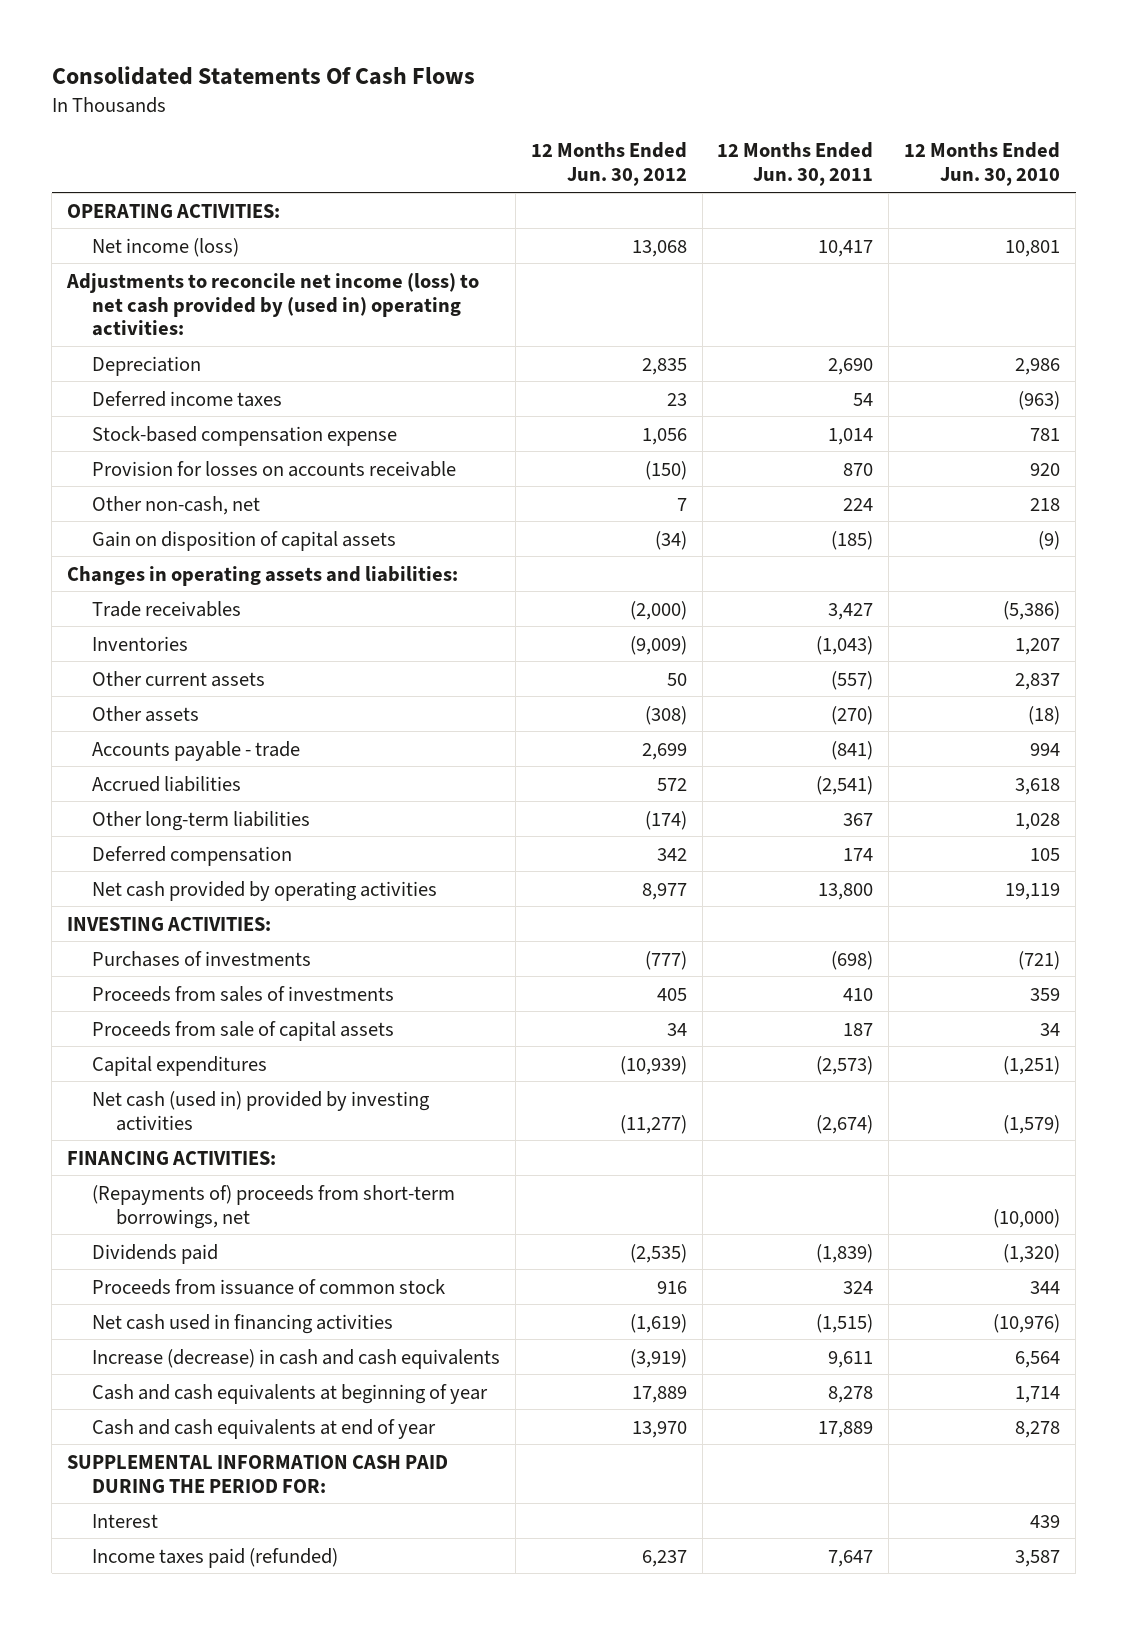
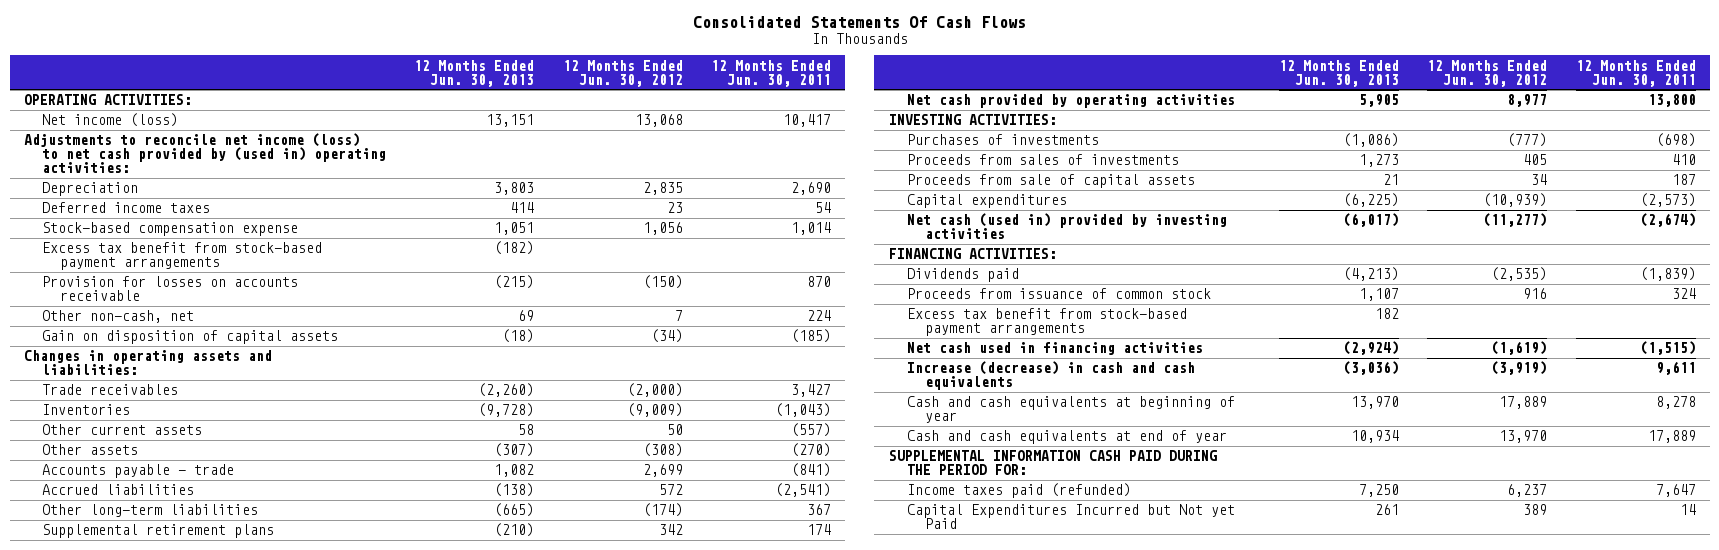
- | 12 Months Ended Jun. 30, 2012 | 12 Months Ended Jun. 30, 2011 | 12 Months Ended Jun. 30, 2010
+ | 12 Months Ended Jun. 30, 2013 | 12 Months Ended Jun. 30, 2012 | 12 Months Ended Jun. 30, 2011
+ Excess tax benefit from stock-based payment arrangements | (182) | |
- Deferred compensation | 342 | 174 | 105
+ Supplemental retirement plans | (210) | 342 | 174
- (Repayments of) proceeds from short-term borrowings, net | | | (10,000)
+ Excess tax benefit from stock-based payment arrangements | 182 | |
- Interest | | | 439
+ Capital Expenditures Incurred but Not yet Paid | 261 | 389 | 14

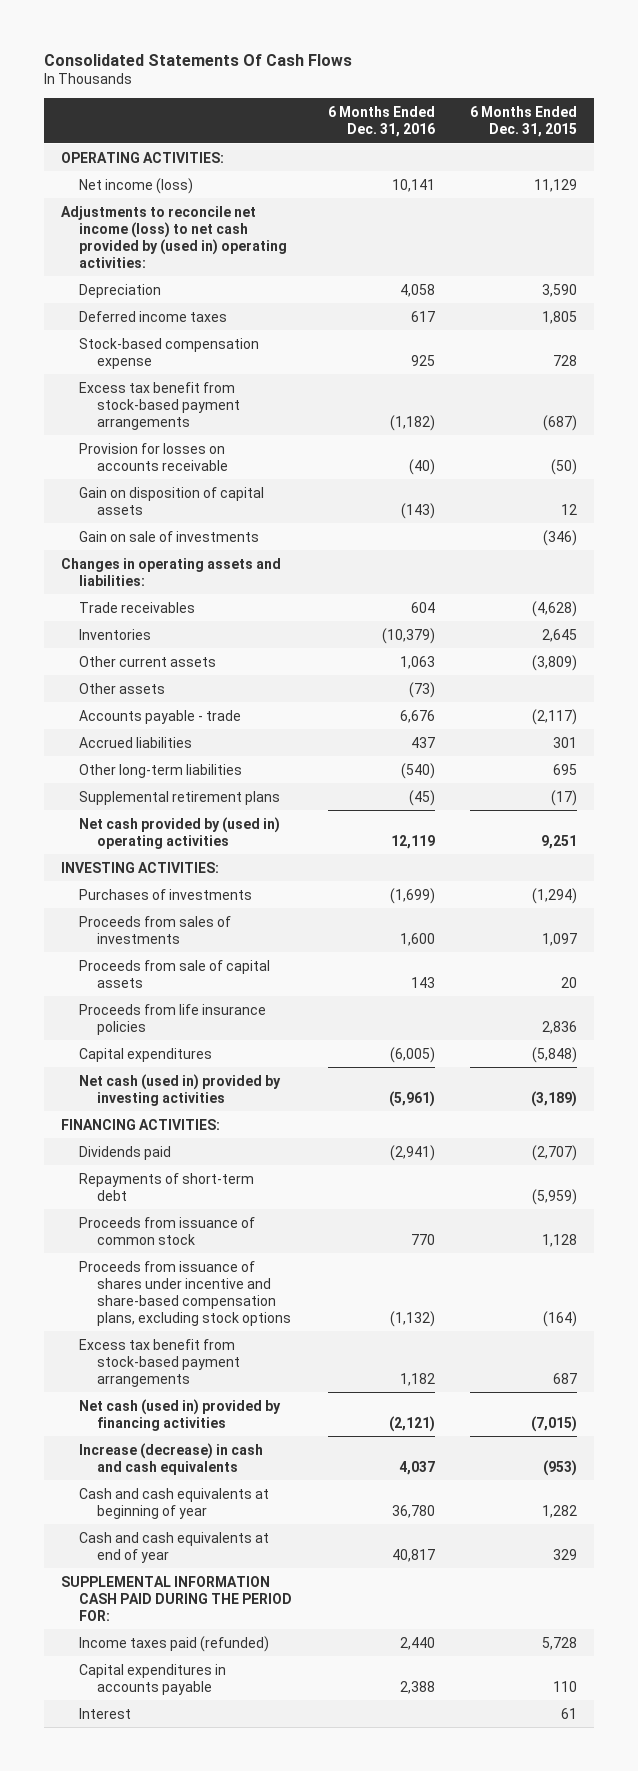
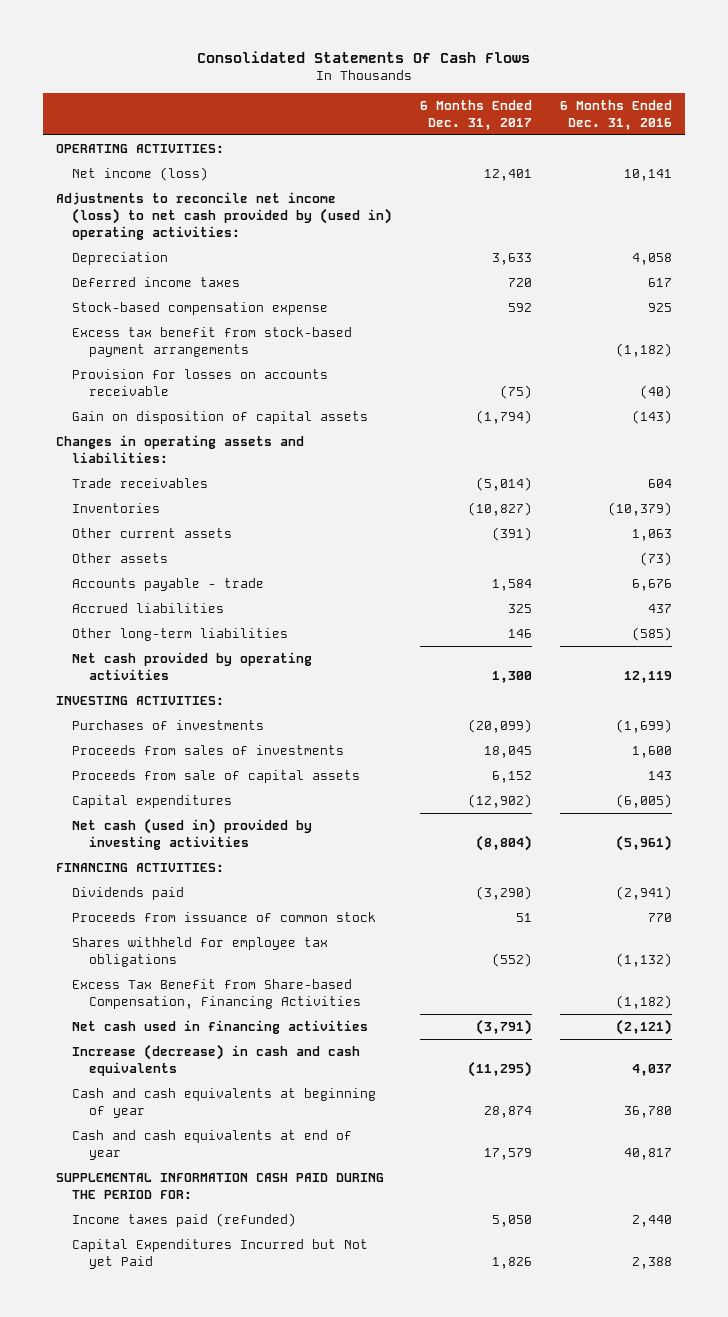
- | 6 Months Ended Dec. 31, 2016 | 6 Months Ended Dec. 31, 2015
+ | 6 Months Ended Dec. 31, 2017 | 6 Months Ended Dec. 31, 2016
- Gain on sale of investments | | (346)
- Other long-term liabilities | (540) | 695
- Supplemental retirement plans | (45) | (17)
- Net cash provided by (used in) operating activities | 12,119 | 9,251
+ Other long-term liabilities | 146 | (585)
+ Net cash provided by operating activities | 1,300 | 12,119
- Proceeds from life insurance policies | | 2,836
- Repayments of short-term debt | | (5,959)
- Proceeds from issuance of shares under incentive and share-based compensation plans, excluding stock options | (1,132) | (164)
- Excess tax benefit from stock-based payment arrangements | 1,182 | 687
- Net cash (used in) provided by financing activities | (2,121) | (7,015)
+ Shares withheld for employee tax obligations | (552) | (1,132)
+ Excess Tax Benefit from Share-based Compensation, Financing Activities | | (1,182)
+ Net cash used in financing activities | (3,791) | (2,121)
- Capital expenditures in accounts payable | 2,388 | 110
- Interest | | 61
+ Capital Expenditures Incurred but Not yet Paid | 1,826 | 2,388

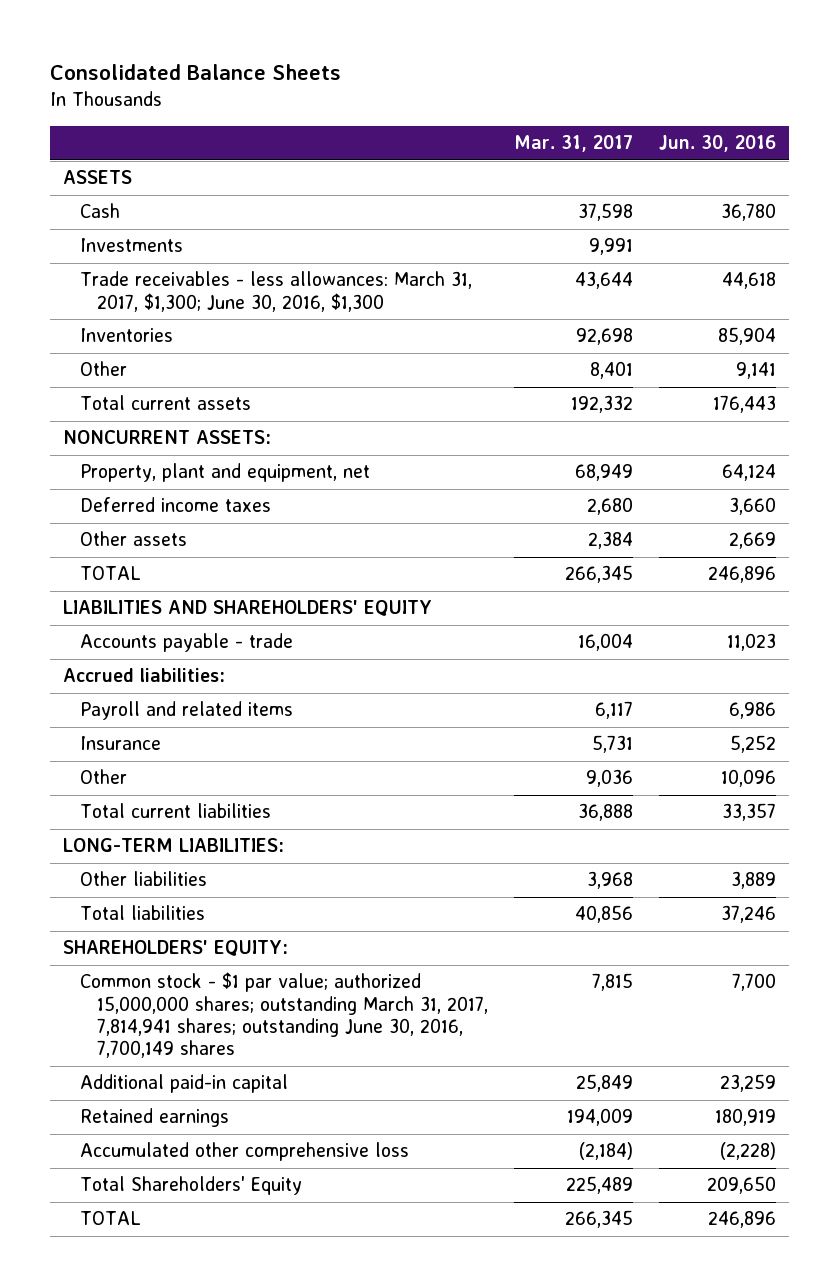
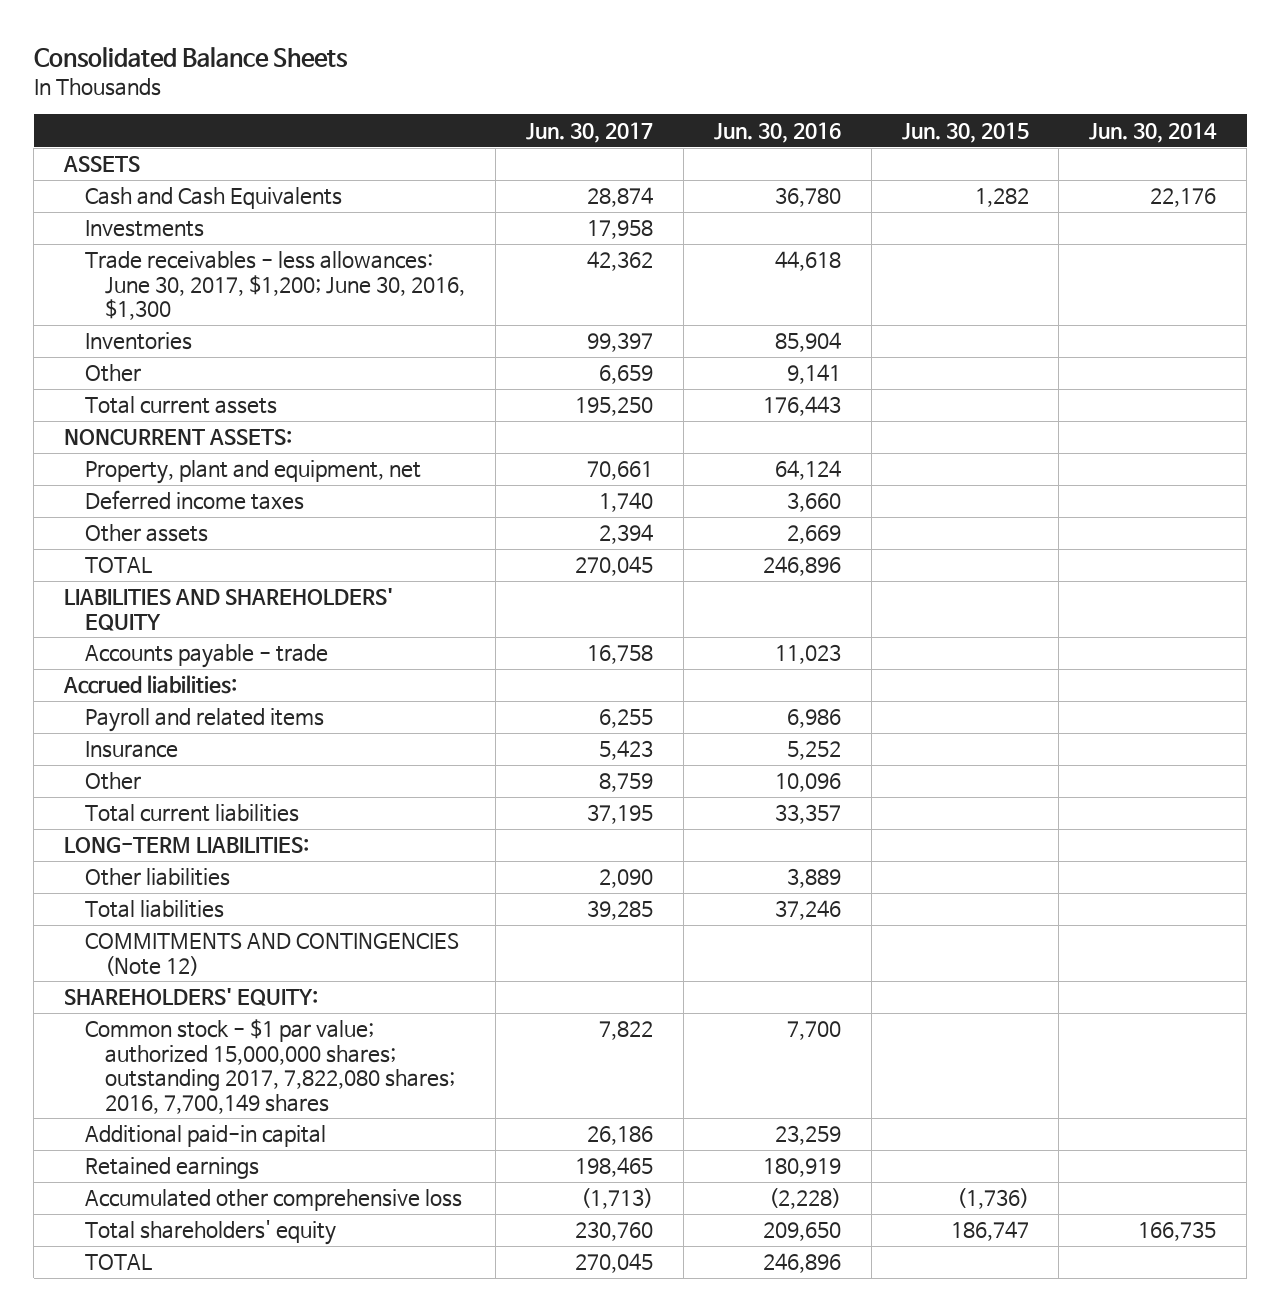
- | Mar. 31, 2017 | Jun. 30, 2016
+ | Jun. 30, 2017 | Jun. 30, 2016 | Jun. 30, 2015 | Jun. 30, 2014
- Cash | 37,598 | 36,780
+ Cash and Cash Equivalents | 28,874 | 36,780 | 1,282 | 22,176
- Trade receivables - less allowances: March 31, 2017, $1,300; June 30, 2016, $1,300 | 43,644 | 44,618
+ Trade receivables - less allowances: June 30, 2017, $1,200; June 30, 2016, $1,300 | 42,362 | 44,618 | |
+ COMMITMENTS AND CONTINGENCIES (Note 12)
- Common stock - $1 par value; authorized 15,000,000 shares; outstanding March 31, 2017, 7,814,941 shares; outstanding June 30, 2016, 7,700,149 shares | 7,815 | 7,700
+ Common stock - $1 par value; authorized 15,000,000 shares; outstanding 2017, 7,822,080 shares; 2016, 7,700,149 shares | 7,822 | 7,700 | |
- Total Shareholders' Equity | 225,489 | 209,650
+ Total shareholders' equity | 230,760 | 209,650 | 186,747 | 166,735

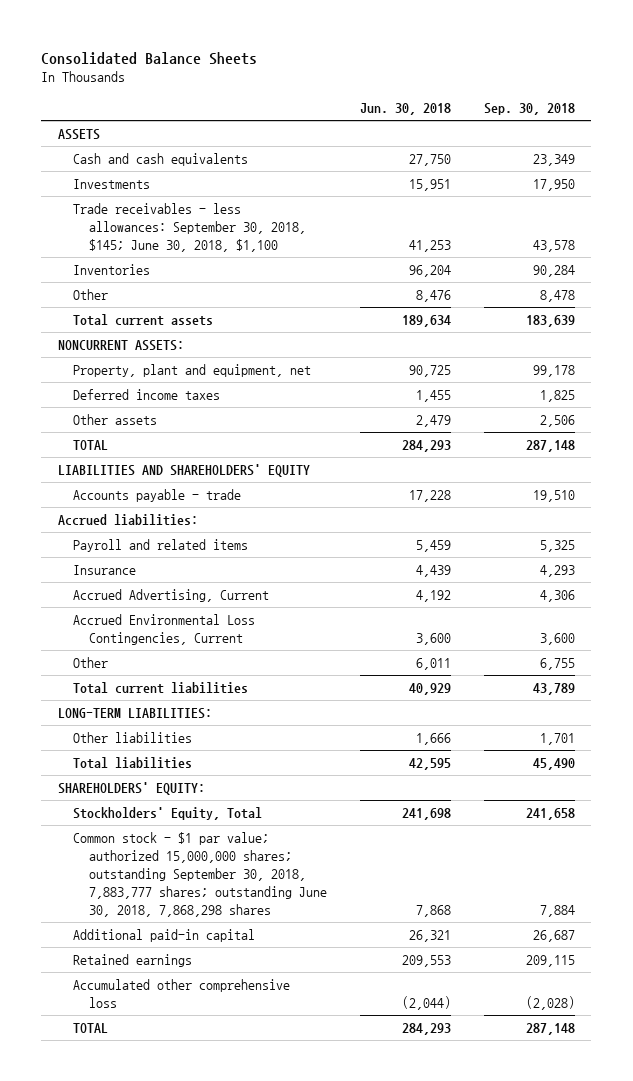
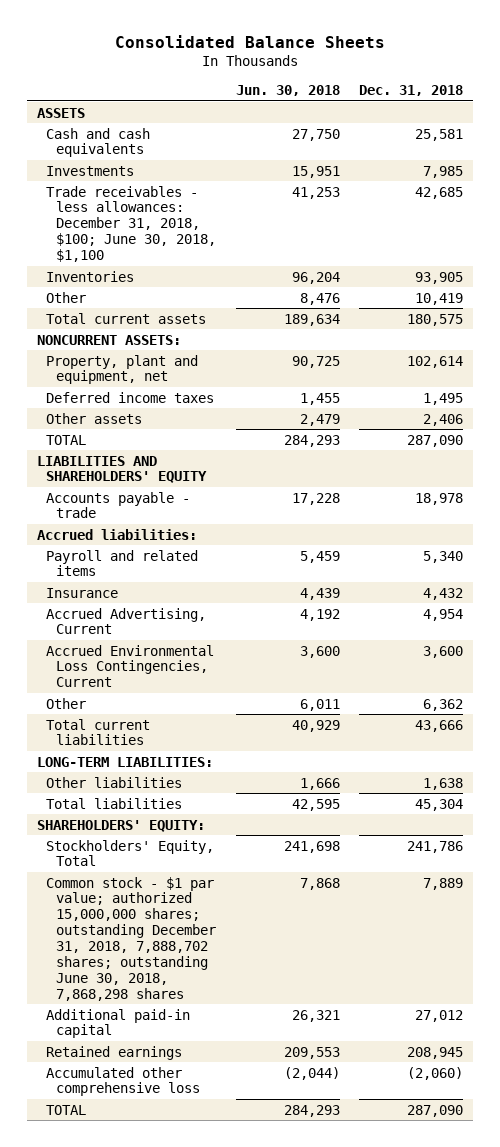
- | Jun. 30, 2018 | Sep. 30, 2018
+ | Jun. 30, 2018 | Dec. 31, 2018
- Trade receivables - less allowances: September 30, 2018, $145; June 30, 2018, $1,100 | 41,253 | 43,578
+ Trade receivables - less allowances: December 31, 2018, $100; June 30, 2018, $1,100 | 41,253 | 42,685
- Common stock - $1 par value; authorized 15,000,000 shares; outstanding September 30, 2018, 7,883,777 shares; outstanding June 30, 2018, 7,868,298 shares | 7,868 | 7,884
+ Common stock - $1 par value; authorized 15,000,000 shares; outstanding December 31, 2018, 7,888,702 shares; outstanding June 30, 2018, 7,868,298 shares | 7,868 | 7,889

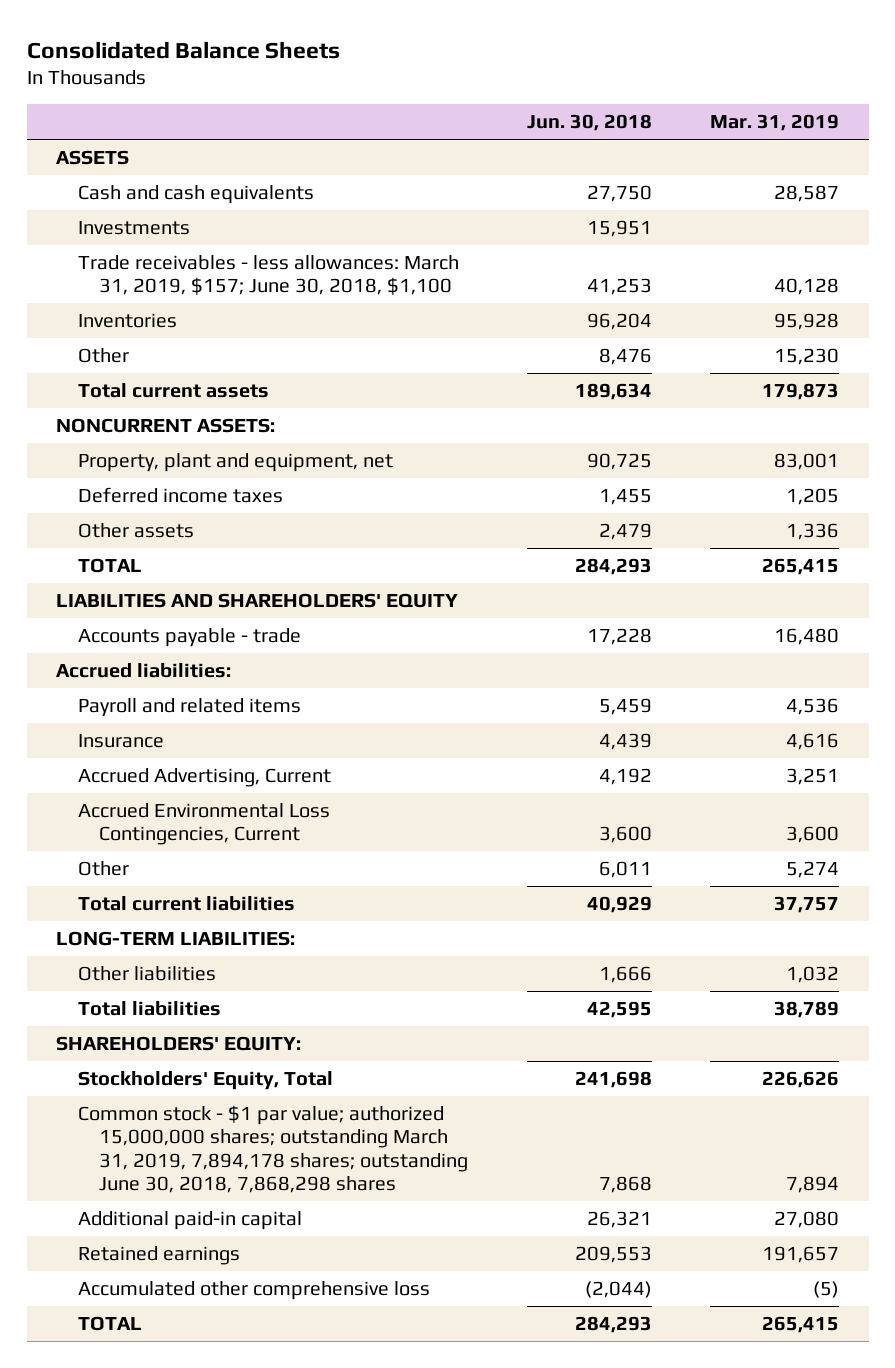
- | Jun. 30, 2018 | Dec. 31, 2018
+ | Jun. 30, 2018 | Mar. 31, 2019
- Trade receivables - less allowances: December 31, 2018, $100; June 30, 2018, $1,100 | 41,253 | 42,685
+ Trade receivables - less allowances: March 31, 2019, $157; June 30, 2018, $1,100 | 41,253 | 40,128
- Common stock - $1 par value; authorized 15,000,000 shares; outstanding December 31, 2018, 7,888,702 shares; outstanding June 30, 2018, 7,868,298 shares | 7,868 | 7,889
+ Common stock - $1 par value; authorized 15,000,000 shares; outstanding March 31, 2019, 7,894,178 shares; outstanding June 30, 2018, 7,868,298 shares | 7,868 | 7,894

